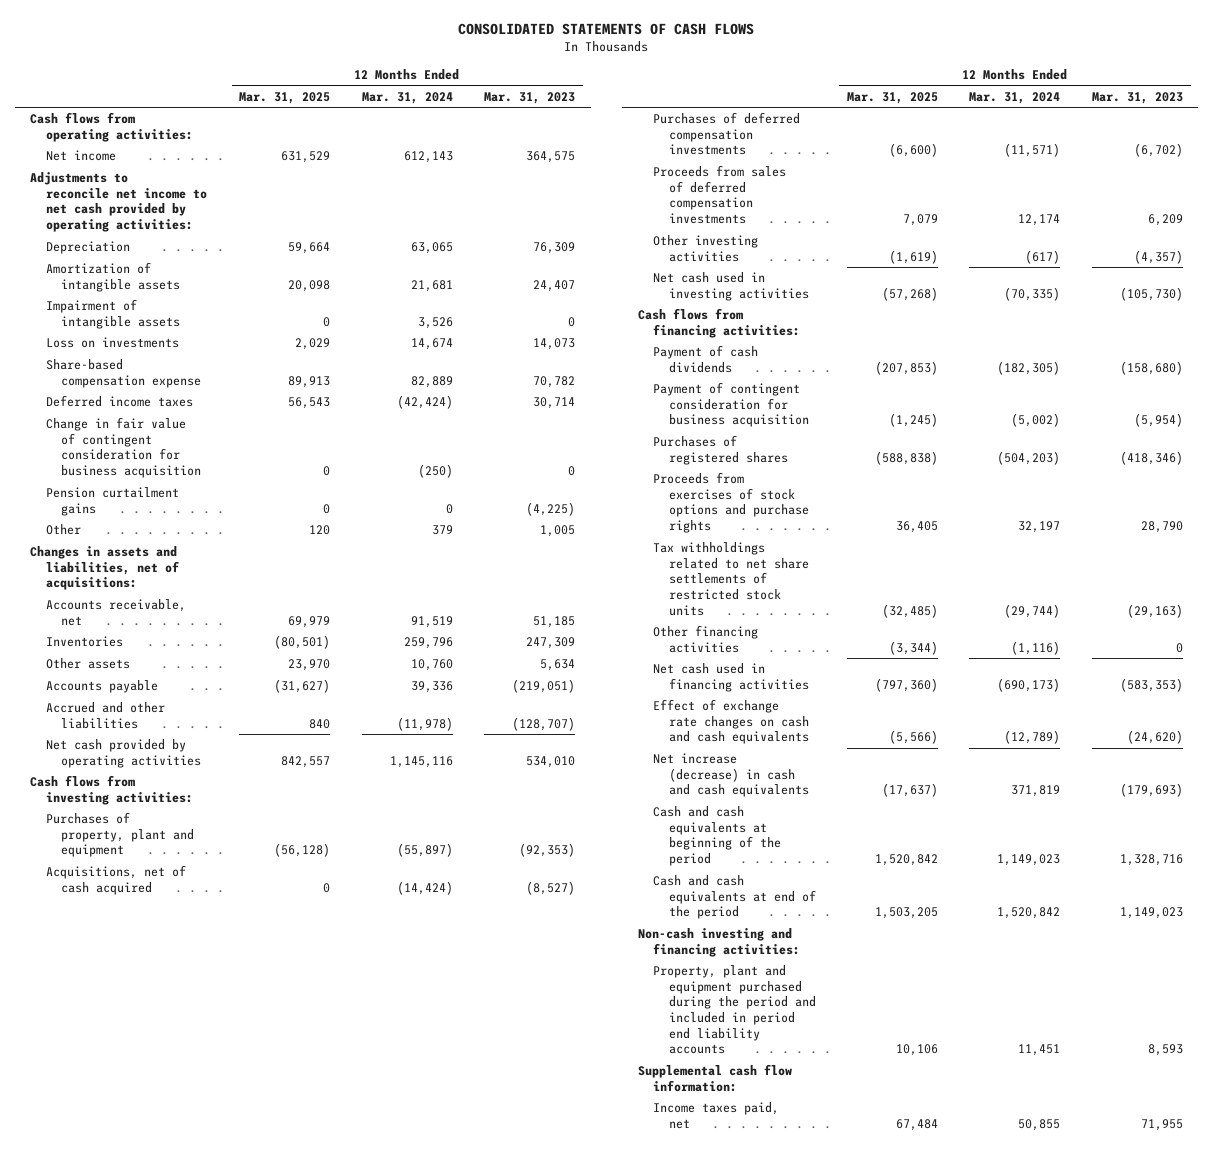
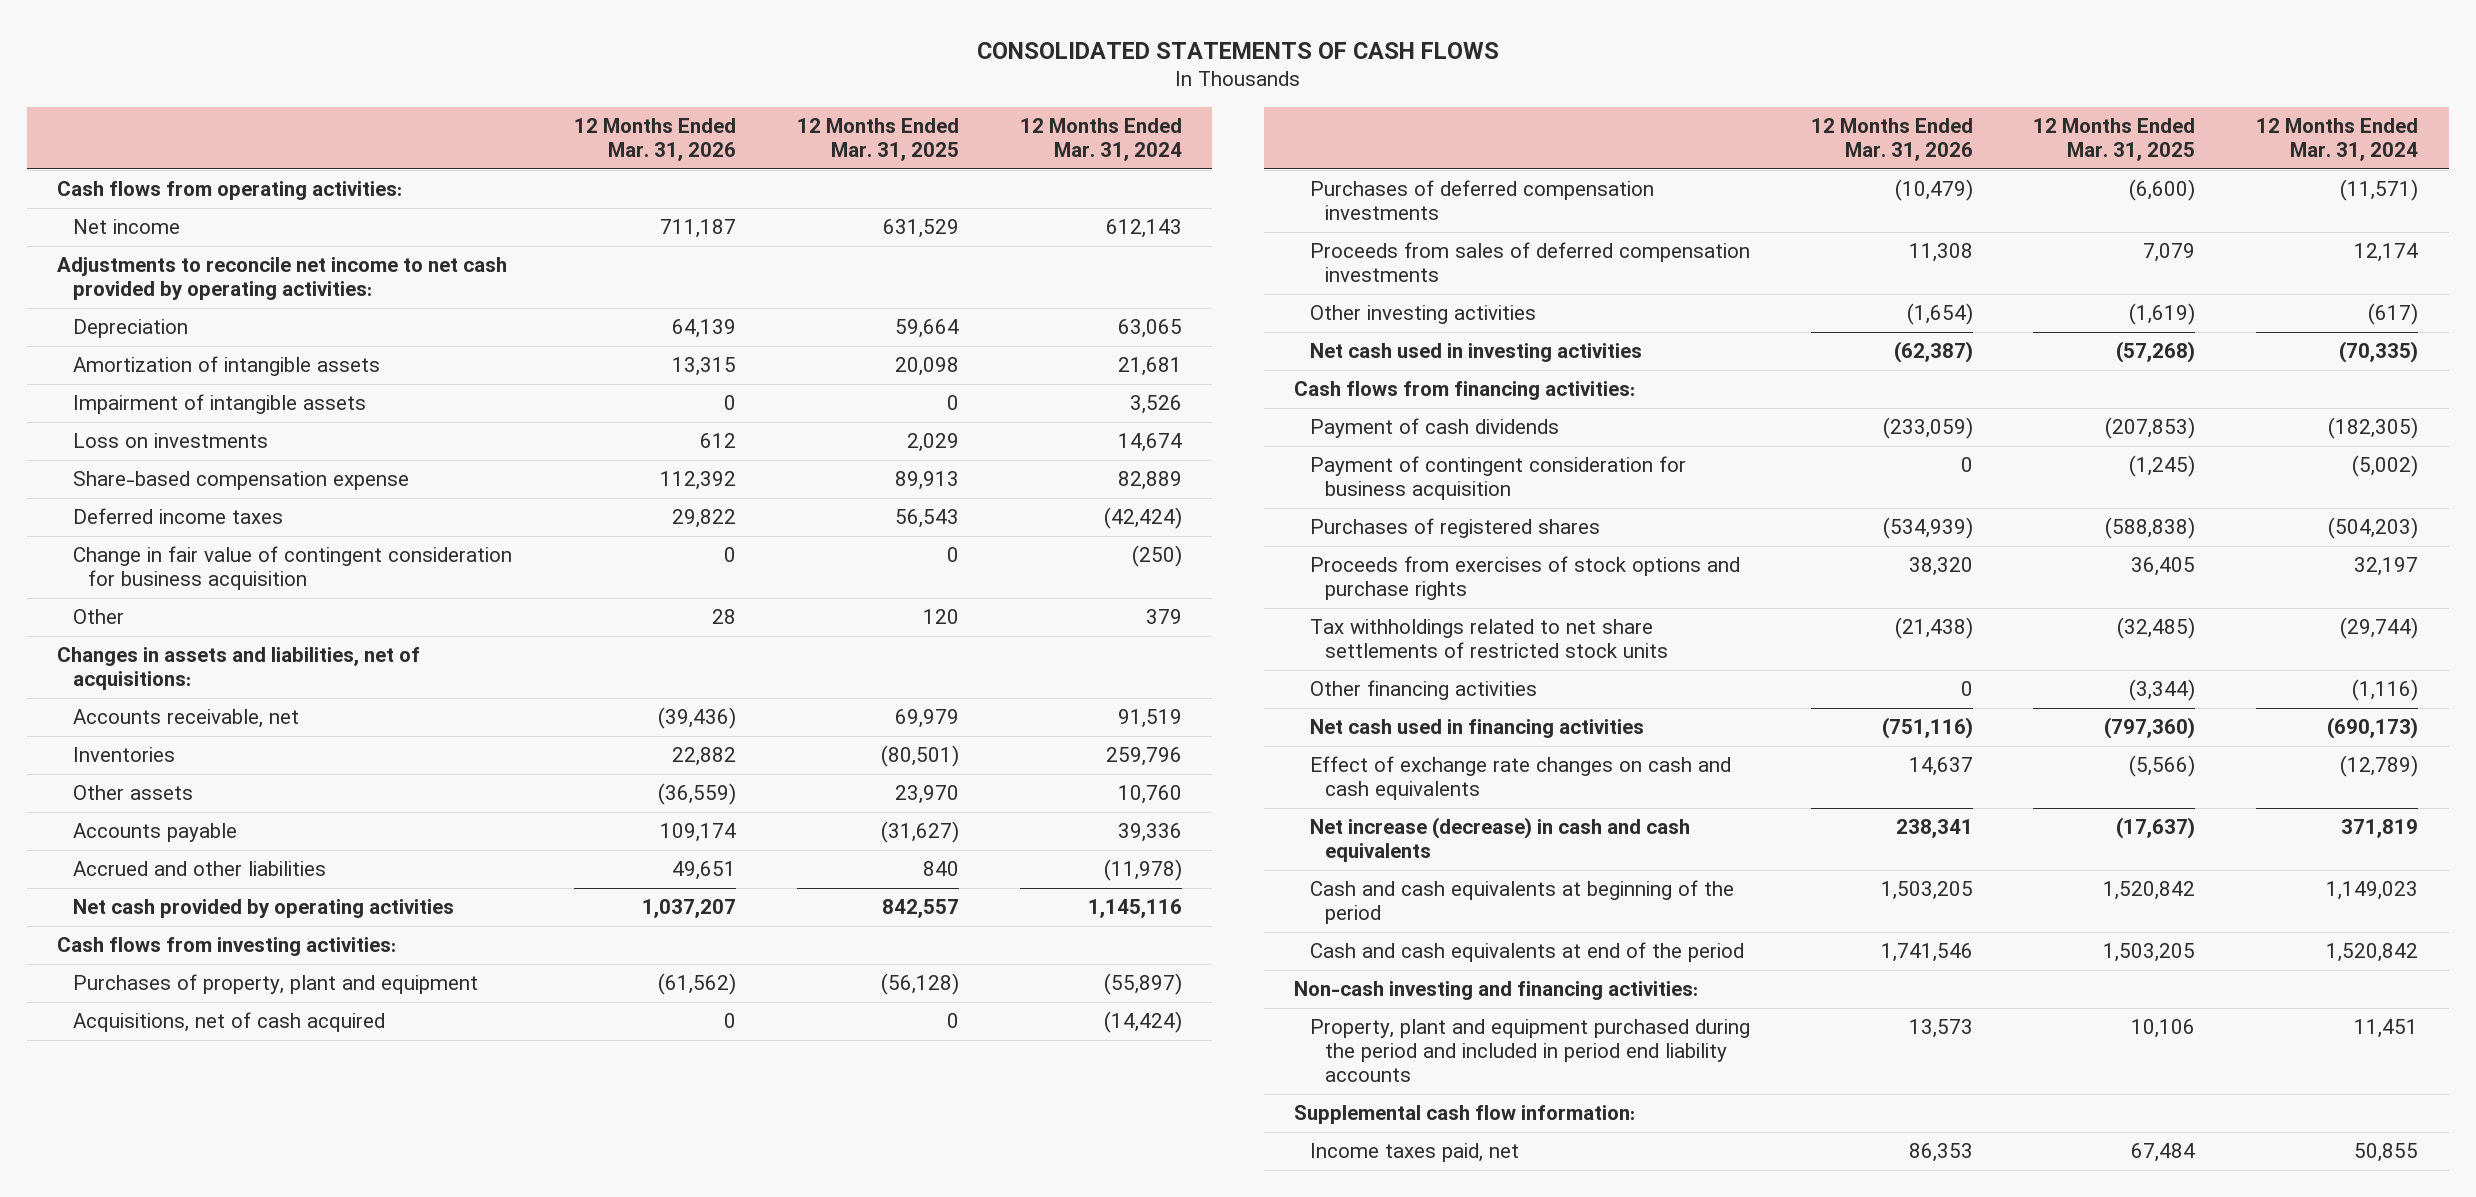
- | 12 Months Ended Mar. 31, 2025 | 12 Months Ended Mar. 31, 2024 | 12 Months Ended Mar. 31, 2023
+ | 12 Months Ended Mar. 31, 2026 | 12 Months Ended Mar. 31, 2025 | 12 Months Ended Mar. 31, 2024
- Pension curtailment gains | 0 | 0 | (4,225)

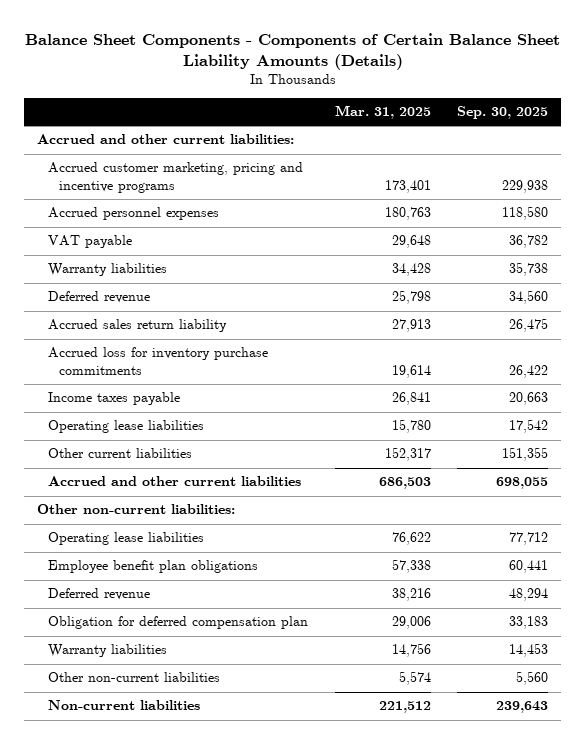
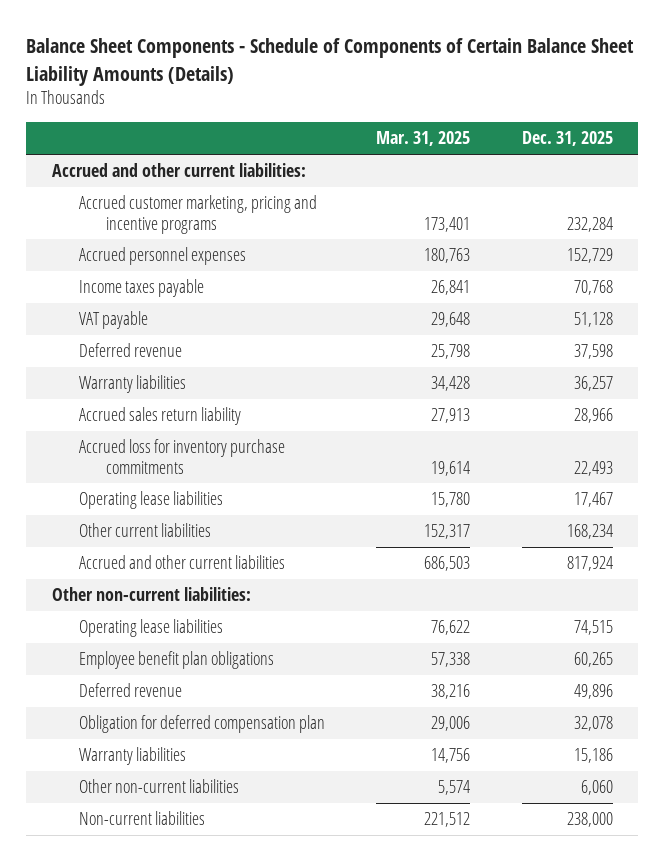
- Balance Sheet Components - Components of Certain Balance Sheet Liability Amounts (Details)
+ Balance Sheet Components - Schedule of Components of Certain Balance Sheet Liability Amounts (Details)
- | Mar. 31, 2025 | Sep. 30, 2025
+ | Mar. 31, 2025 | Dec. 31, 2025
moved up: Income taxes payable | 26,841 | 70,768
moved down: Warranty liabilities | 34,428 | 36,257

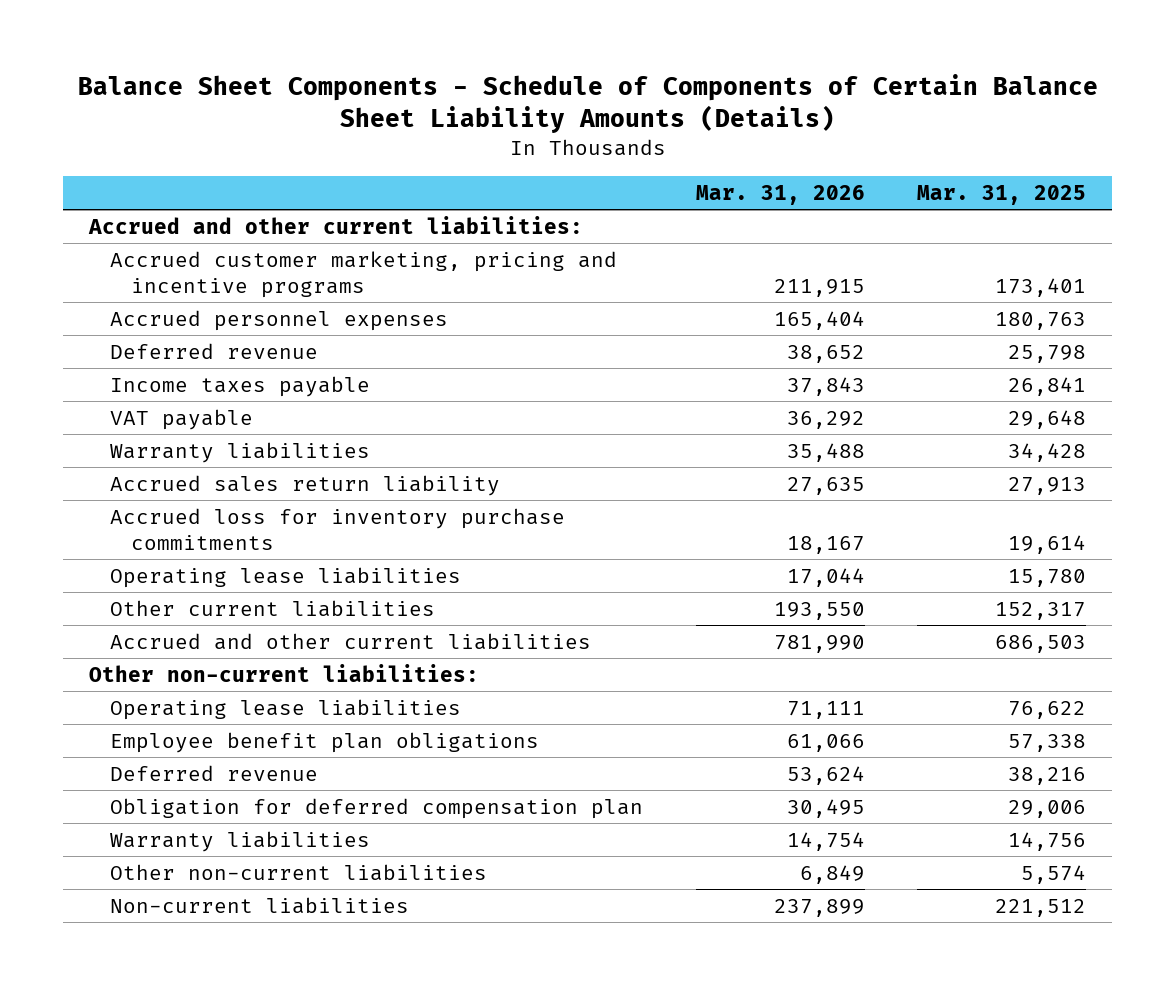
- | Mar. 31, 2025 | Dec. 31, 2025
+ | Mar. 31, 2026 | Mar. 31, 2025
moved up: Deferred revenue | 38,652 | 25,798

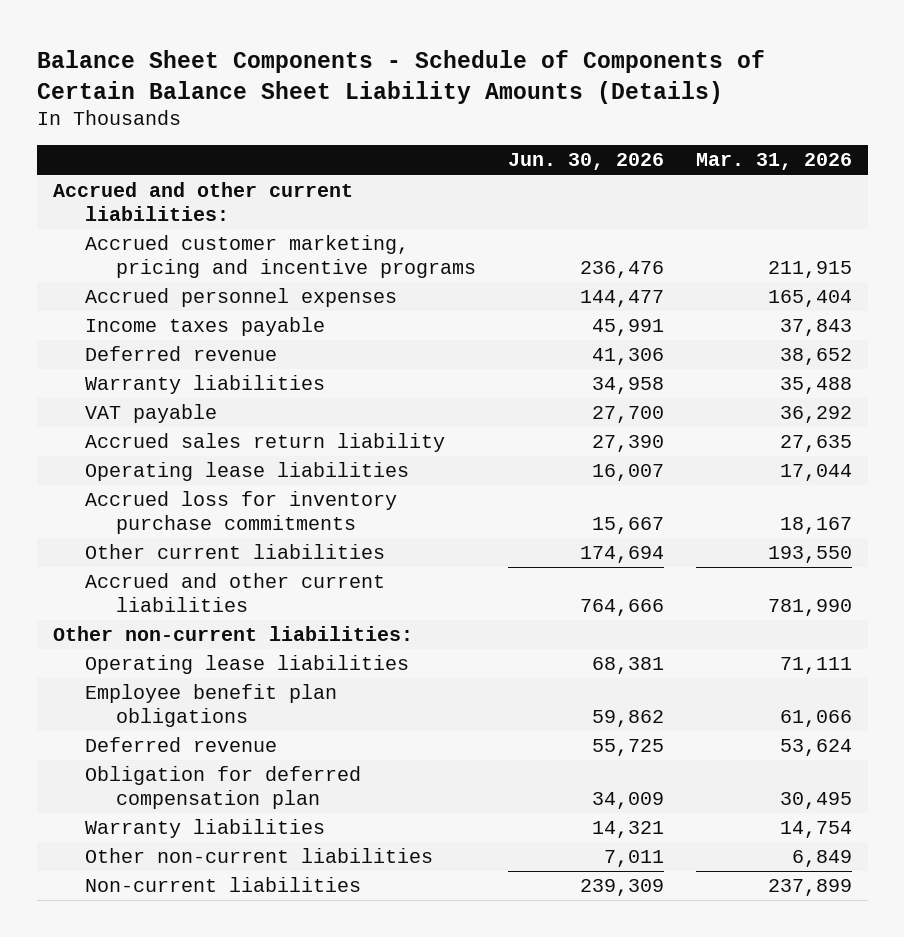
- | Mar. 31, 2026 | Mar. 31, 2025
+ | Jun. 30, 2026 | Mar. 31, 2026
moved down: Deferred revenue | 41,306 | 38,652
moved down: VAT payable | 27,700 | 36,292
moved down: Accrued loss for inventory purchase commitments | 15,667 | 18,167

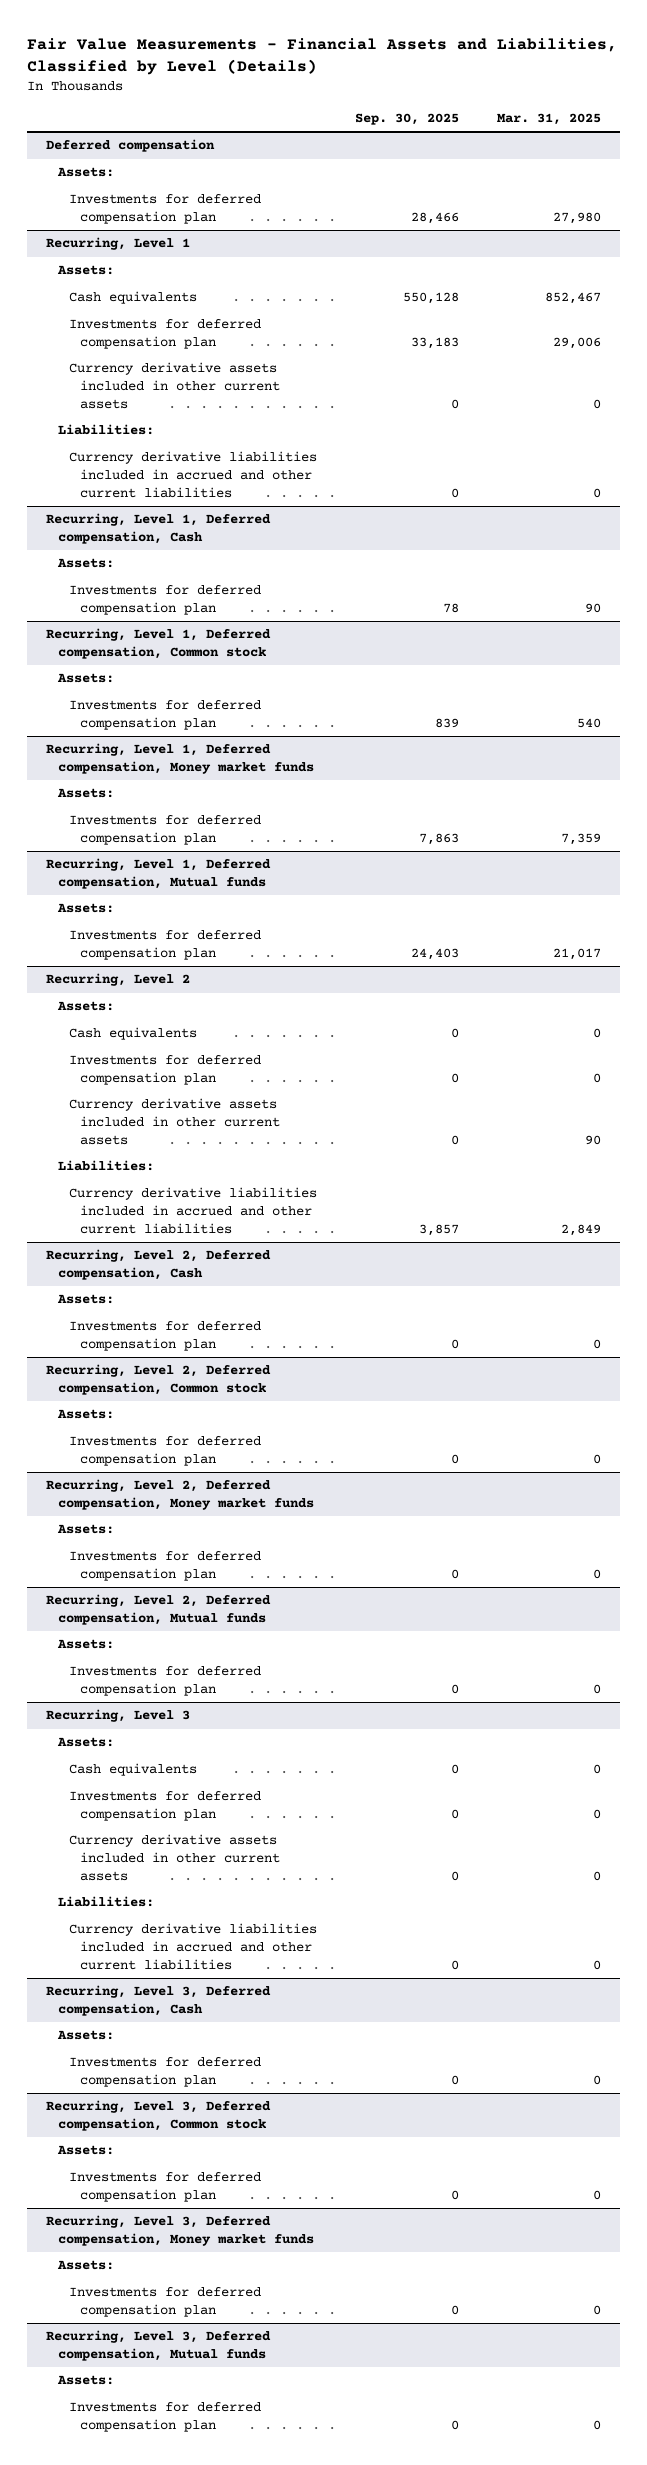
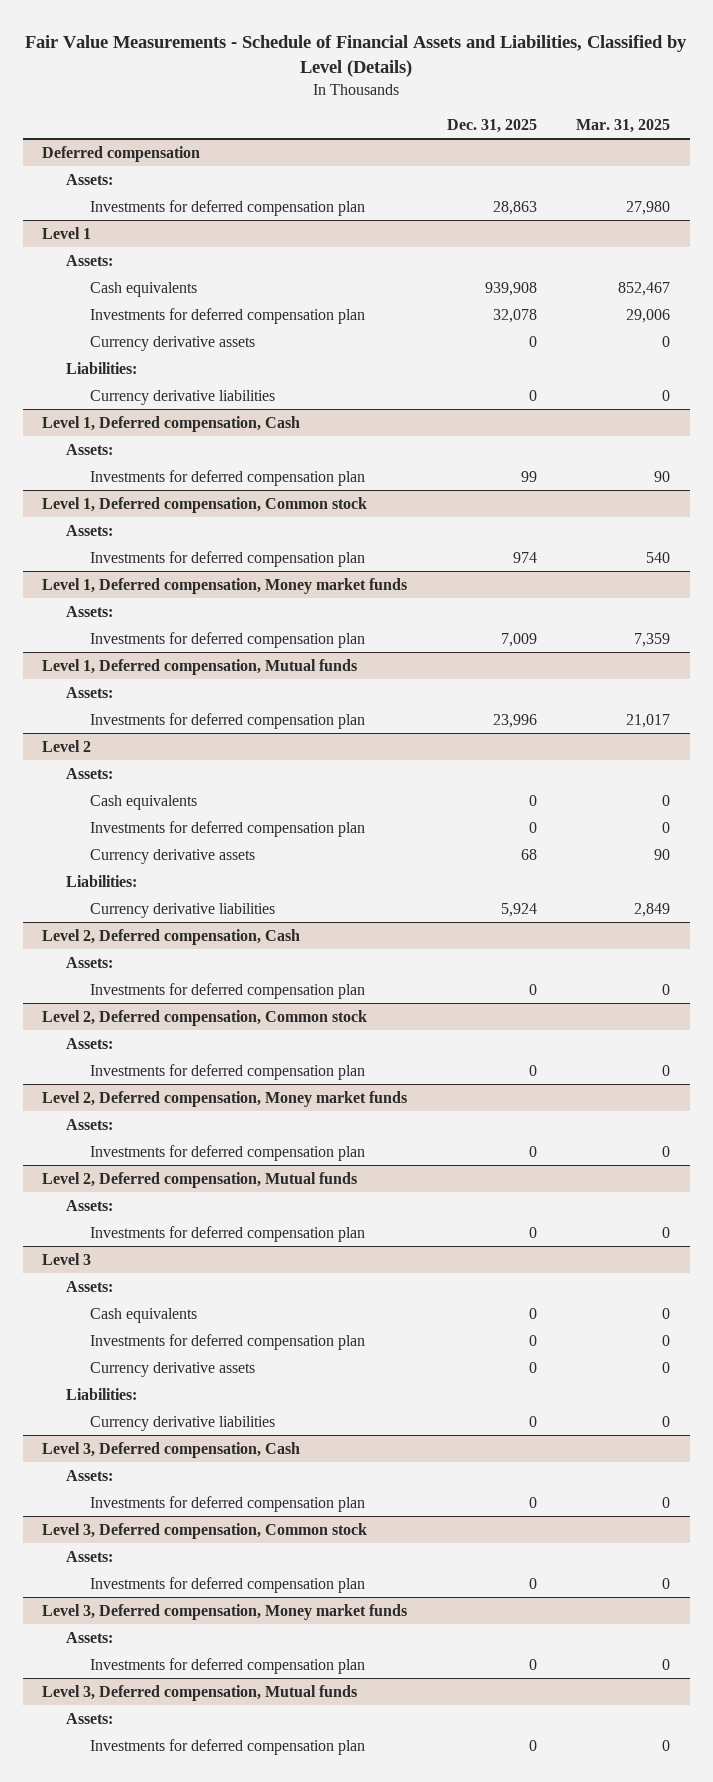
- Fair Value Measurements - Financial Assets and Liabilities, Classified by Level (Details)
+ Fair Value Measurements - Schedule of Financial Assets and Liabilities, Classified by Level (Details)
- | Sep. 30, 2025 | Mar. 31, 2025
+ | Dec. 31, 2025 | Mar. 31, 2025
- Recurring, Level 1
+ Level 1
- Currency derivative assets included in other current assets | 0 | 0
+ Currency derivative assets | 0 | 0
- Currency derivative liabilities included in accrued and other current liabilities | 0 | 0
- Recurring, Level 1, Deferred compensation, Cash
+ Currency derivative liabilities | 0 | 0
+ Level 1, Deferred compensation, Cash
- Recurring, Level 1, Deferred compensation, Common stock
+ Level 1, Deferred compensation, Common stock
- Recurring, Level 1, Deferred compensation, Money market funds
+ Level 1, Deferred compensation, Money market funds
- Recurring, Level 1, Deferred compensation, Mutual funds
+ Level 1, Deferred compensation, Mutual funds
- Recurring, Level 2
+ Level 2
- Currency derivative assets included in other current assets | 0 | 90
+ Currency derivative assets | 68 | 90
- Currency derivative liabilities included in accrued and other current liabilities | 3,857 | 2,849
- Recurring, Level 2, Deferred compensation, Cash
+ Currency derivative liabilities | 5,924 | 2,849
+ Level 2, Deferred compensation, Cash
- Recurring, Level 2, Deferred compensation, Common stock
+ Level 2, Deferred compensation, Common stock
- Recurring, Level 2, Deferred compensation, Money market funds
+ Level 2, Deferred compensation, Money market funds
- Recurring, Level 2, Deferred compensation, Mutual funds
+ Level 2, Deferred compensation, Mutual funds
- Recurring, Level 3
+ Level 3
- Currency derivative assets included in other current assets | 0 | 0
+ Currency derivative assets | 0 | 0
- Currency derivative liabilities included in accrued and other current liabilities | 0 | 0
- Recurring, Level 3, Deferred compensation, Cash
+ Currency derivative liabilities | 0 | 0
+ Level 3, Deferred compensation, Cash
- Recurring, Level 3, Deferred compensation, Common stock
+ Level 3, Deferred compensation, Common stock
- Recurring, Level 3, Deferred compensation, Money market funds
+ Level 3, Deferred compensation, Money market funds
- Recurring, Level 3, Deferred compensation, Mutual funds
+ Level 3, Deferred compensation, Mutual funds

